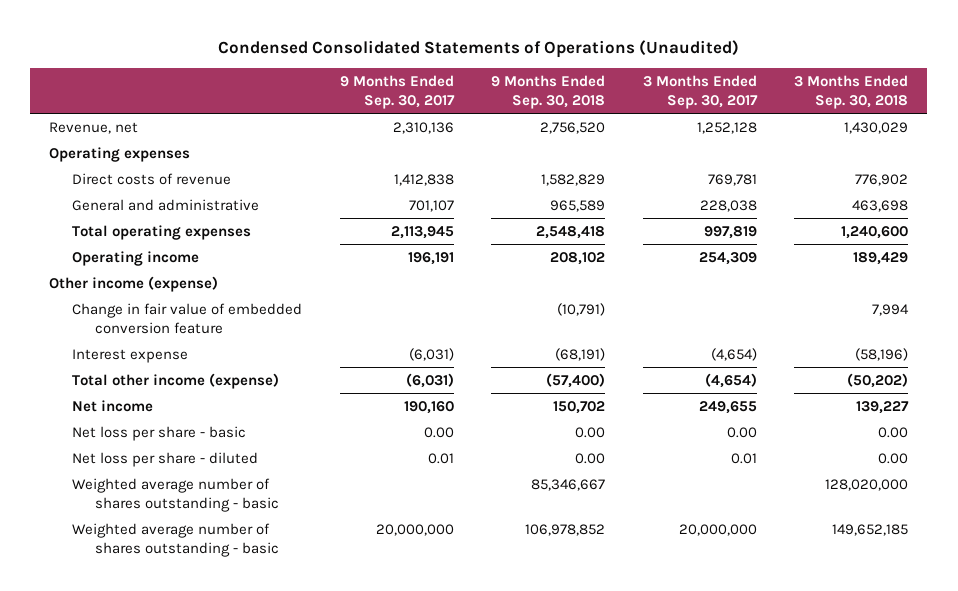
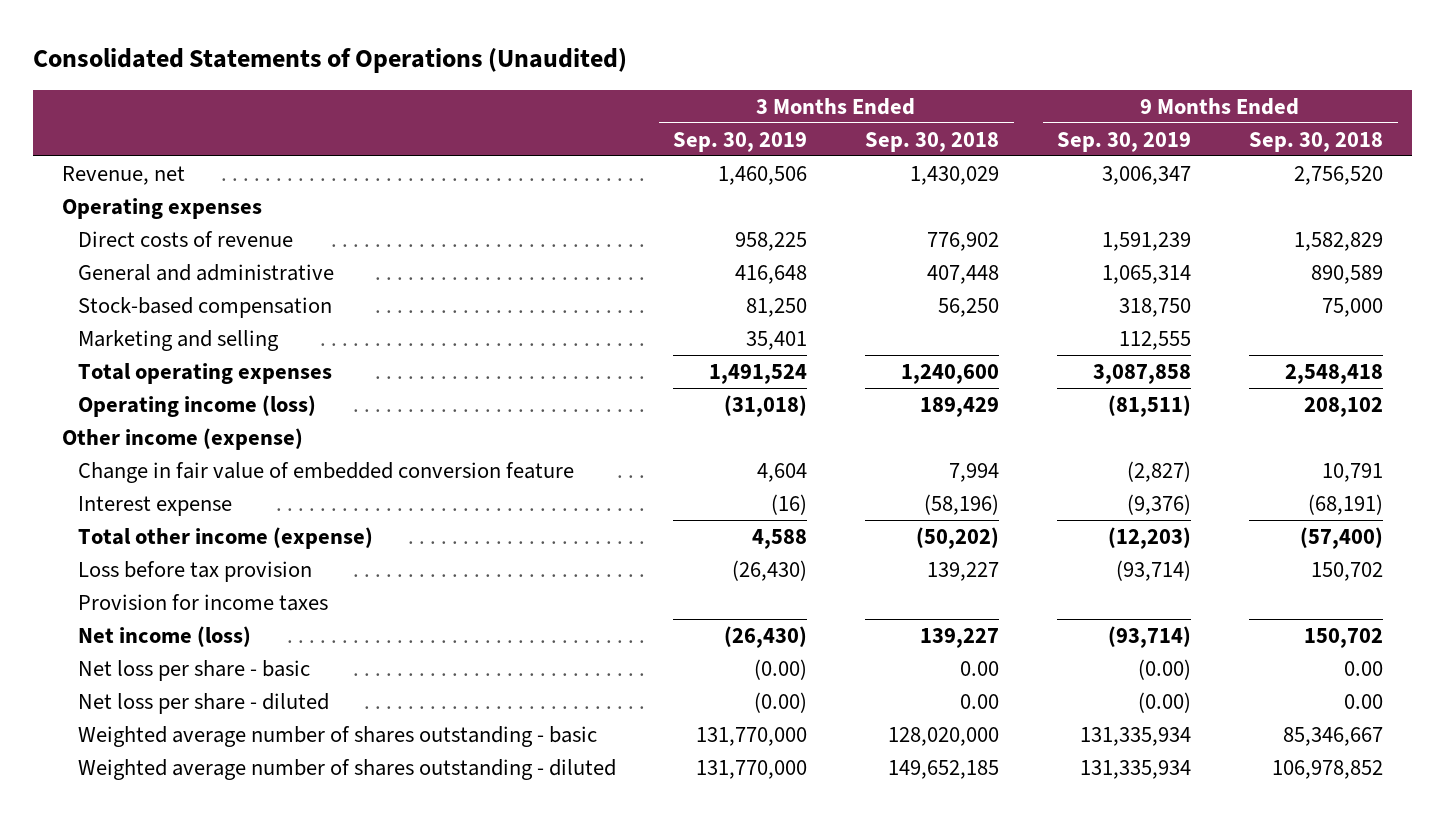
- Condensed Consolidated Statements of Operations (Unaudited)
+ Consolidated Statements of Operations (Unaudited)
- | 9 Months Ended Sep. 30, 2017 | 9 Months Ended Sep. 30, 2018 | 3 Months Ended Sep. 30, 2017 | 3 Months Ended Sep. 30, 2018
+ | 3 Months Ended Sep. 30, 2019 | 3 Months Ended Sep. 30, 2018 | 9 Months Ended Sep. 30, 2019 | 9 Months Ended Sep. 30, 2018
- General and administrative | 701,107 | 965,589 | 228,038 | 463,698
+ General and administrative | 416,648 | 407,448 | 1,065,314 | 890,589
+ Stock-based compensation | 81,250 | 56,250 | 318,750 | 75,000
+ Marketing and selling | 35,401 | | 112,555 |
- Operating income | 196,191 | 208,102 | 254,309 | 189,429
+ Operating income (loss) | (31,018) | 189,429 | (81,511) | 208,102
- Change in fair value of embedded conversion feature | | (10,791) | | 7,994
+ Change in fair value of embedded conversion feature | 4,604 | 7,994 | (2,827) | 10,791
- Net income | 190,160 | 150,702 | 249,655 | 139,227
+ Loss before tax provision | (26,430) | 139,227 | (93,714) | 150,702
+ Provision for income taxes
+ Net income (loss) | (26,430) | 139,227 | (93,714) | 150,702
- Weighted average number of shares outstanding - basic | 20,000,000 | 106,978,852 | 20,000,000 | 149,652,185
+ Weighted average number of shares outstanding - diluted | 131,770,000 | 149,652,185 | 131,335,934 | 106,978,852

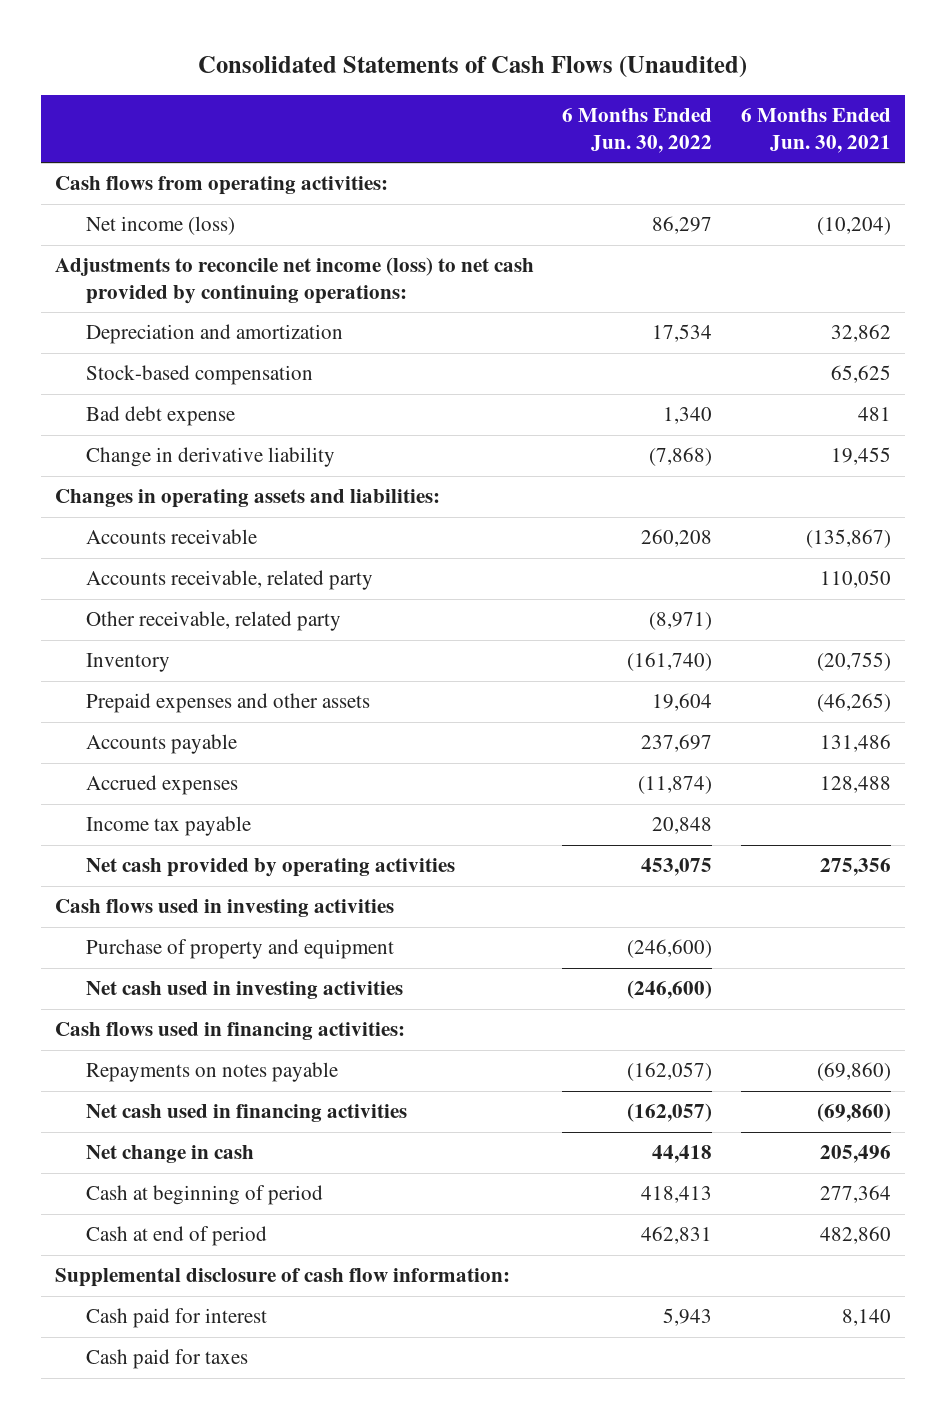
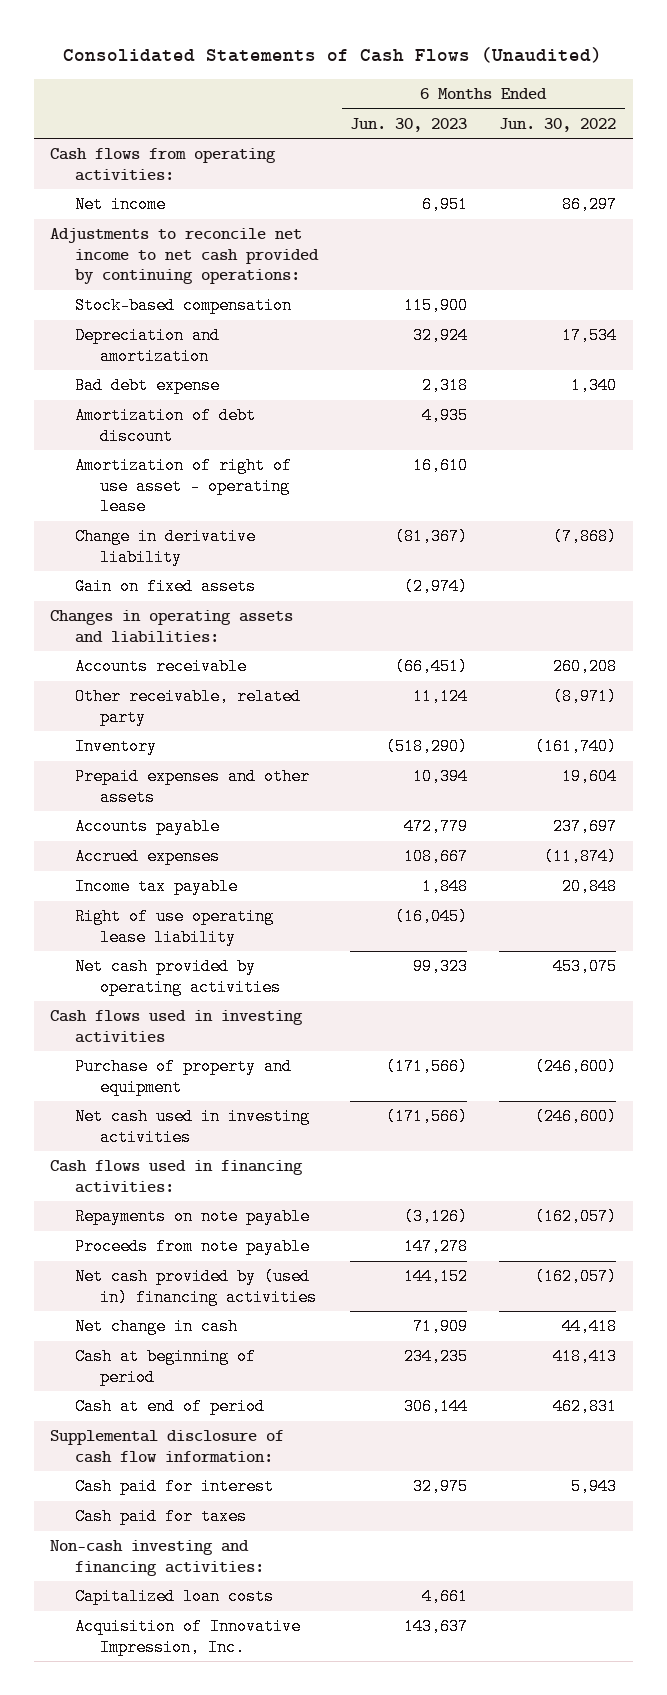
- | 6 Months Ended Jun. 30, 2022 | 6 Months Ended Jun. 30, 2021
+ | 6 Months Ended Jun. 30, 2023 | 6 Months Ended Jun. 30, 2022
- Net income (loss) | 86,297 | (10,204)
- Adjustments to reconcile net income (loss) to net cash provided by continuing operations:
+ Net income | 6,951 | 86,297
+ Adjustments to reconcile net income to net cash provided by continuing operations:
moved down: Depreciation and amortization | 32,924 | 17,534
+ Amortization of debt discount | 4,935 |
+ Amortization of right of use asset - operating lease | 16,610 |
+ Gain on fixed assets | (2,974) |
- Accounts receivable, related party | | 110,050
+ Right of use operating lease liability | (16,045) |
- Repayments on notes payable | (162,057) | (69,860)
- Net cash used in financing activities | (162,057) | (69,860)
+ Repayments on note payable | (3,126) | (162,057)
+ Proceeds from note payable | 147,278 |
+ Net cash provided by (used in) financing activities | 144,152 | (162,057)
+ Non-cash investing and financing activities:
+ Capitalized loan costs | 4,661 |
+ Acquisition of Innovative Impression, Inc. | 143,637 |

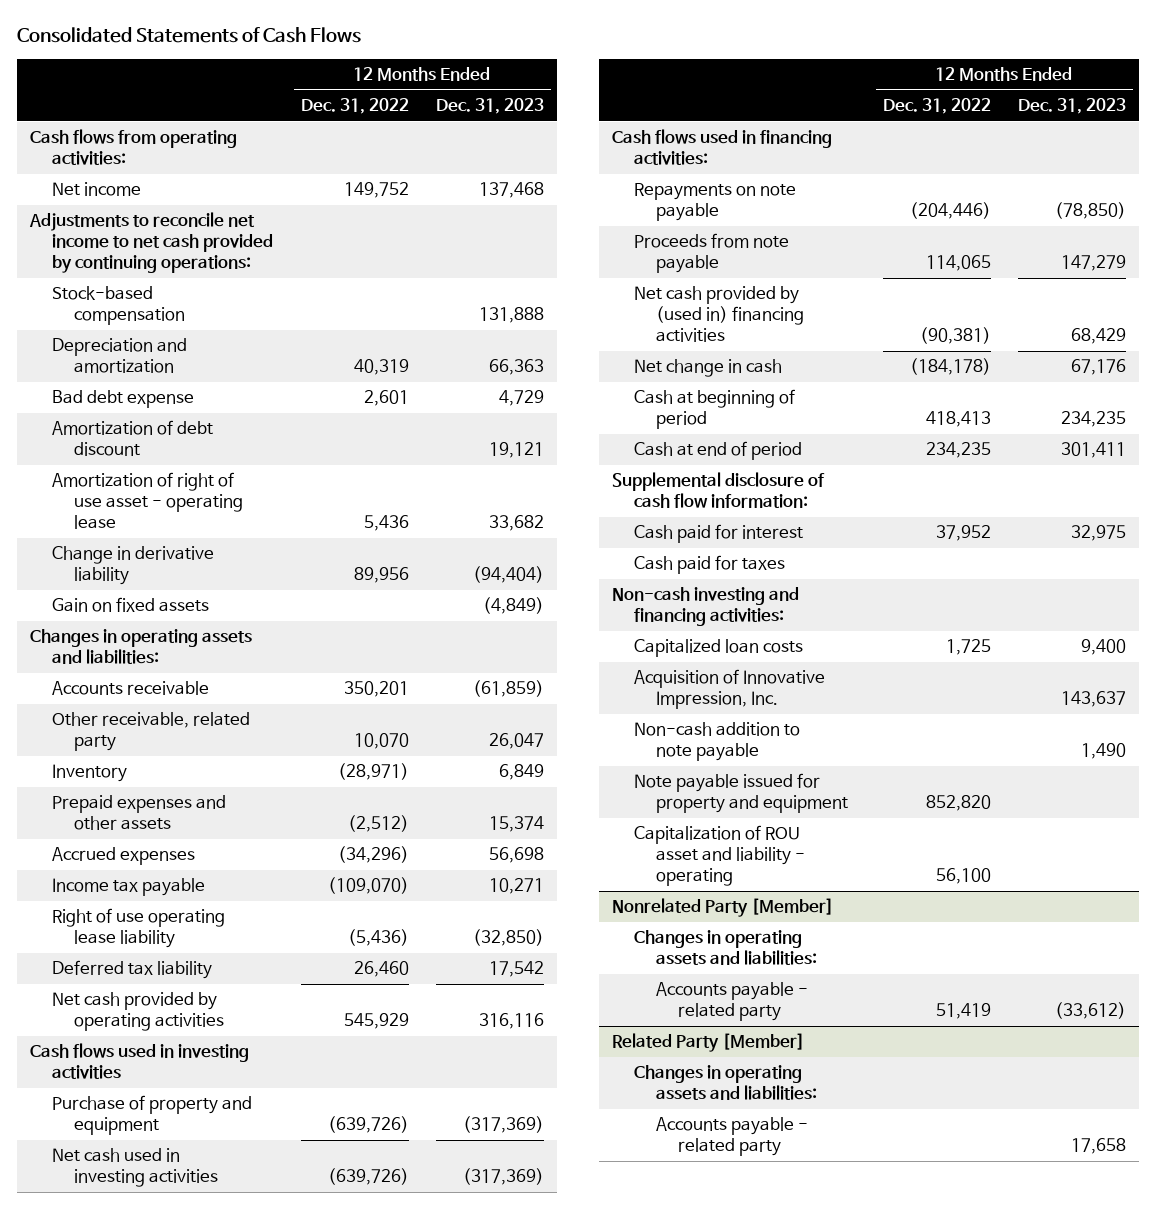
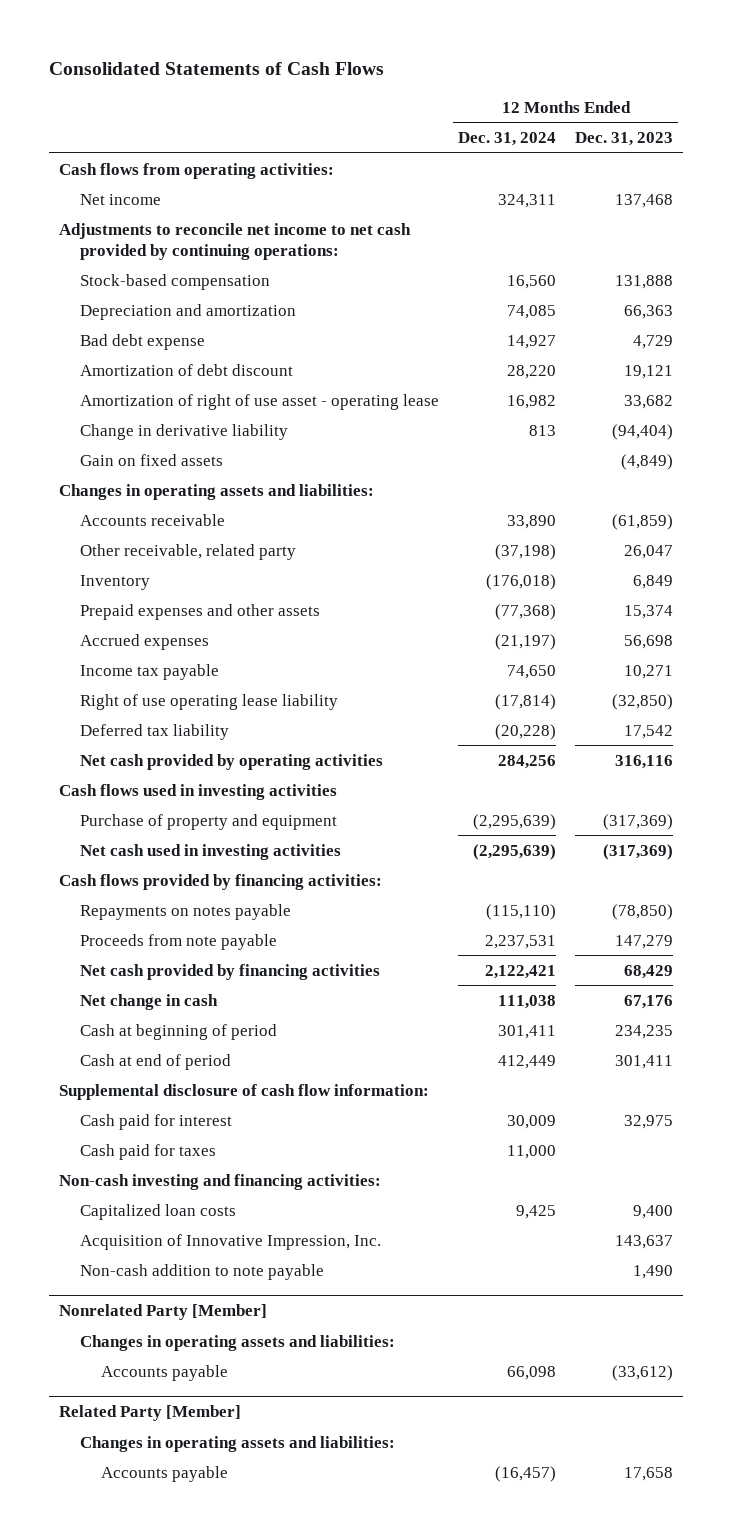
- | 12 Months Ended Dec. 31, 2022 | 12 Months Ended Dec. 31, 2023
+ | 12 Months Ended Dec. 31, 2024 | 12 Months Ended Dec. 31, 2023
- Cash flows used in financing activities:
- Repayments on note payable | (204,446) | (78,850)
+ Cash flows provided by financing activities:
+ Repayments on notes payable | (115,110) | (78,850)
- Net cash provided by (used in) financing activities | (90,381) | 68,429
+ Net cash provided by financing activities | 2,122,421 | 68,429
- Note payable issued for property and equipment | 852,820 |
- Capitalization of ROU asset and liability - operating | 56,100 |
@ Nonrelated Party [Member]
- Accounts payable - related party | 51,419 | (33,612)
+ Accounts payable | 66,098 | (33,612)
@ Related Party [Member]
- Accounts payable - related party | | 17,658
+ Accounts payable | (16,457) | 17,658

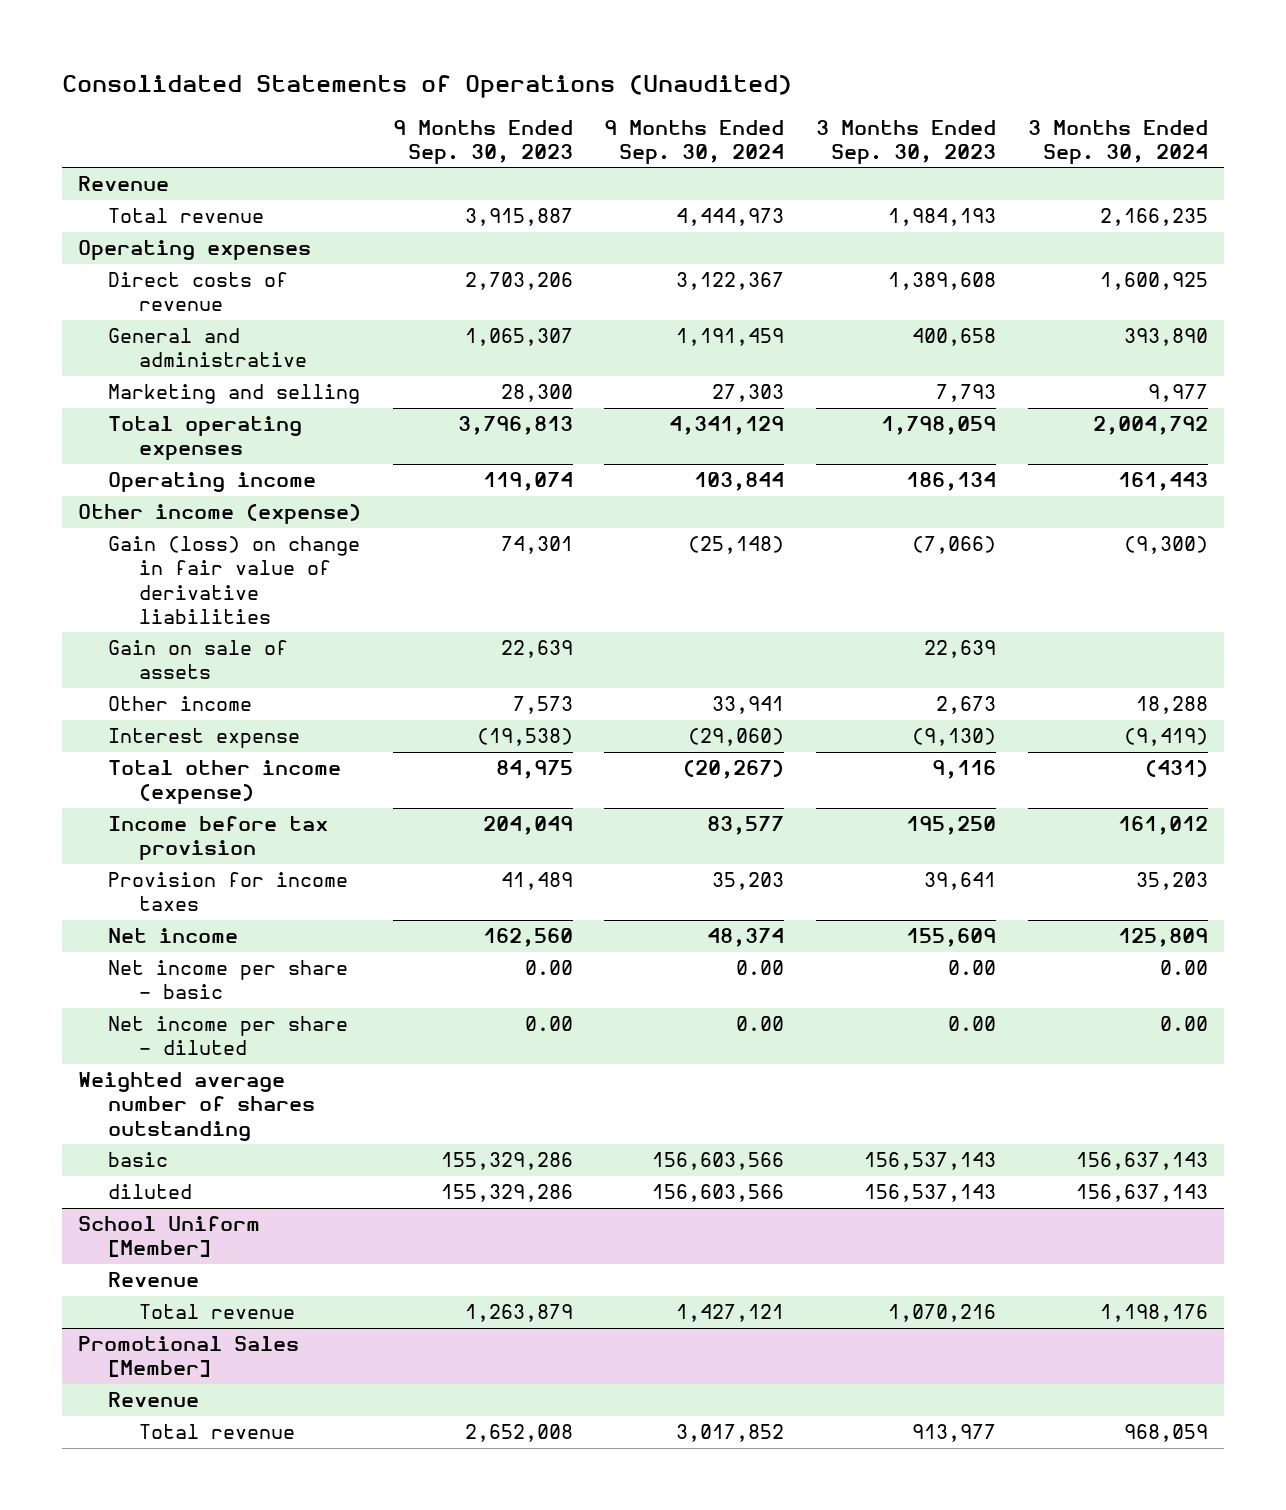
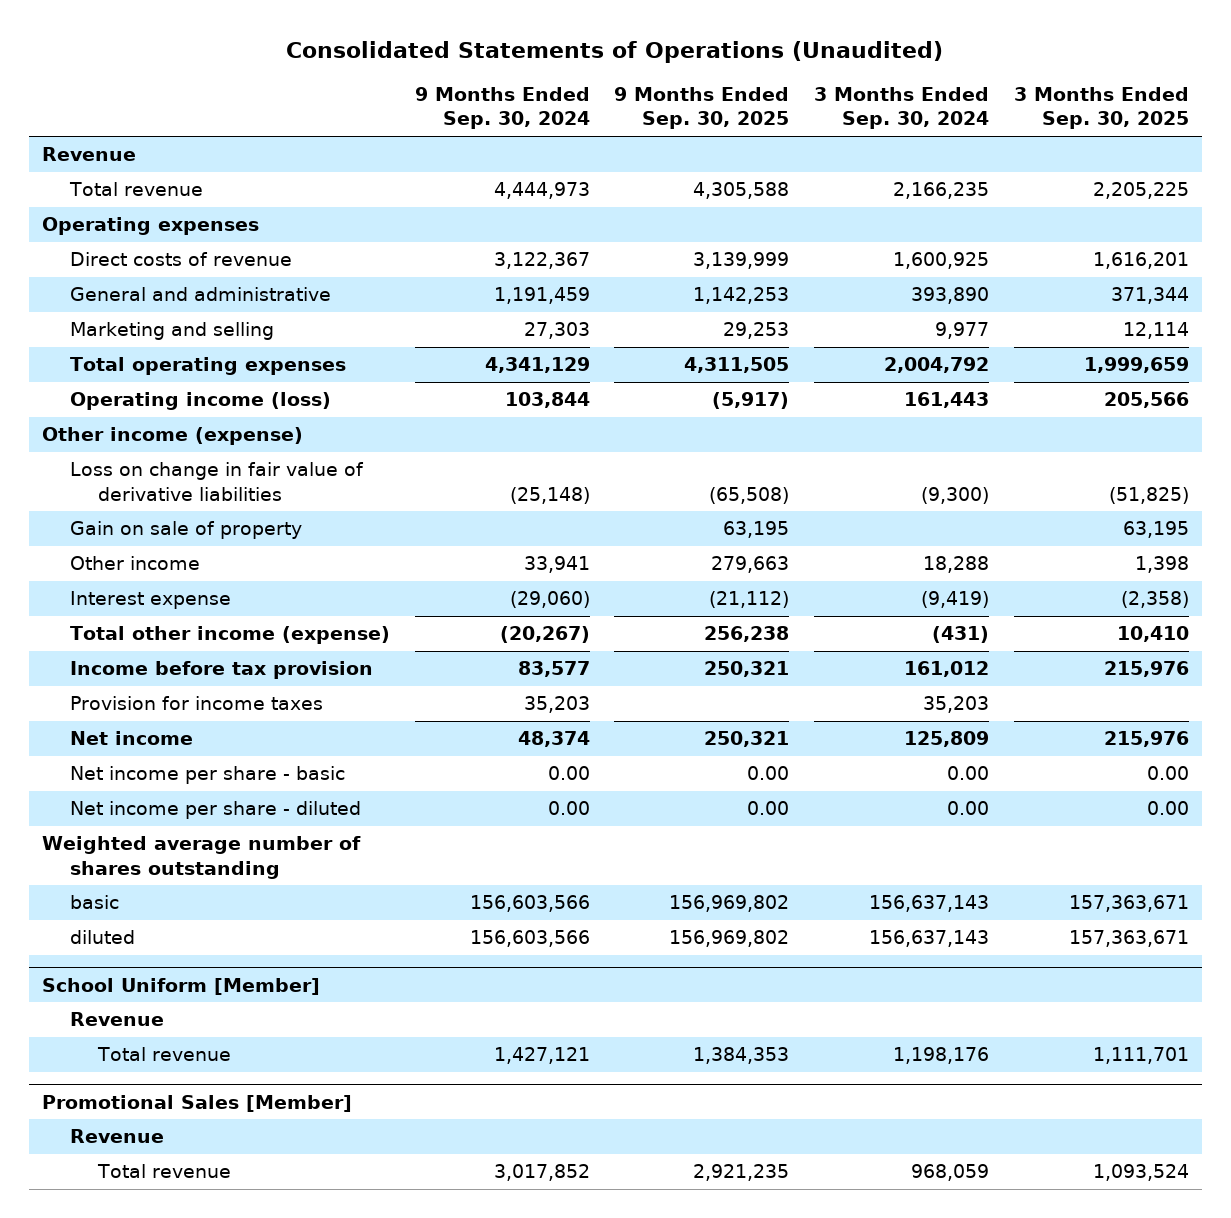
- | 9 Months Ended Sep. 30, 2023 | 9 Months Ended Sep. 30, 2024 | 3 Months Ended Sep. 30, 2023 | 3 Months Ended Sep. 30, 2024
+ | 9 Months Ended Sep. 30, 2024 | 9 Months Ended Sep. 30, 2025 | 3 Months Ended Sep. 30, 2024 | 3 Months Ended Sep. 30, 2025
- Operating income | 119,074 | 103,844 | 186,134 | 161,443
+ Operating income (loss) | 103,844 | (5,917) | 161,443 | 205,566
- Gain (loss) on change in fair value of derivative liabilities | 74,301 | (25,148) | (7,066) | (9,300)
- Gain on sale of assets | 22,639 | | 22,639 |
+ Loss on change in fair value of derivative liabilities | (25,148) | (65,508) | (9,300) | (51,825)
+ Gain on sale of property | | 63,195 | | 63,195

